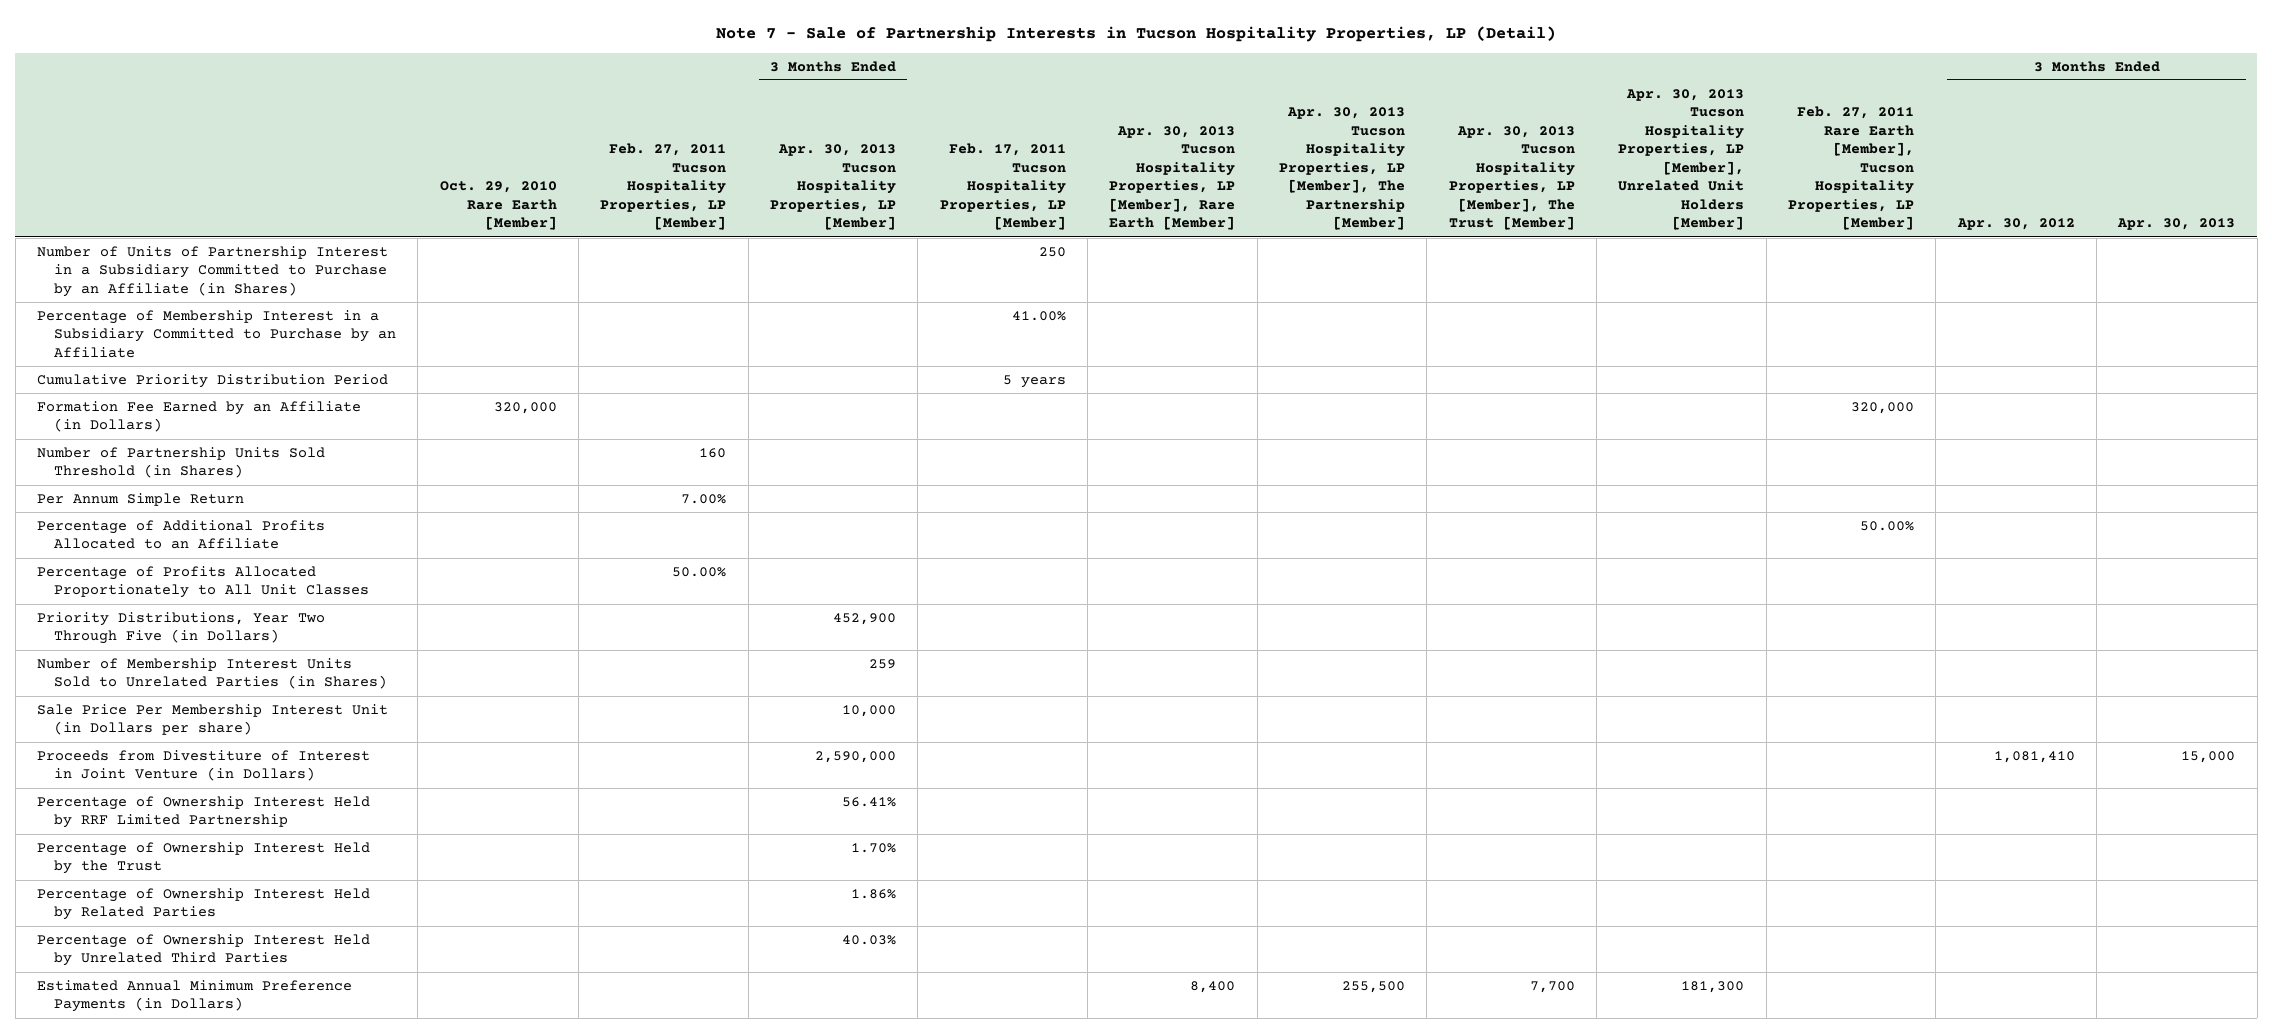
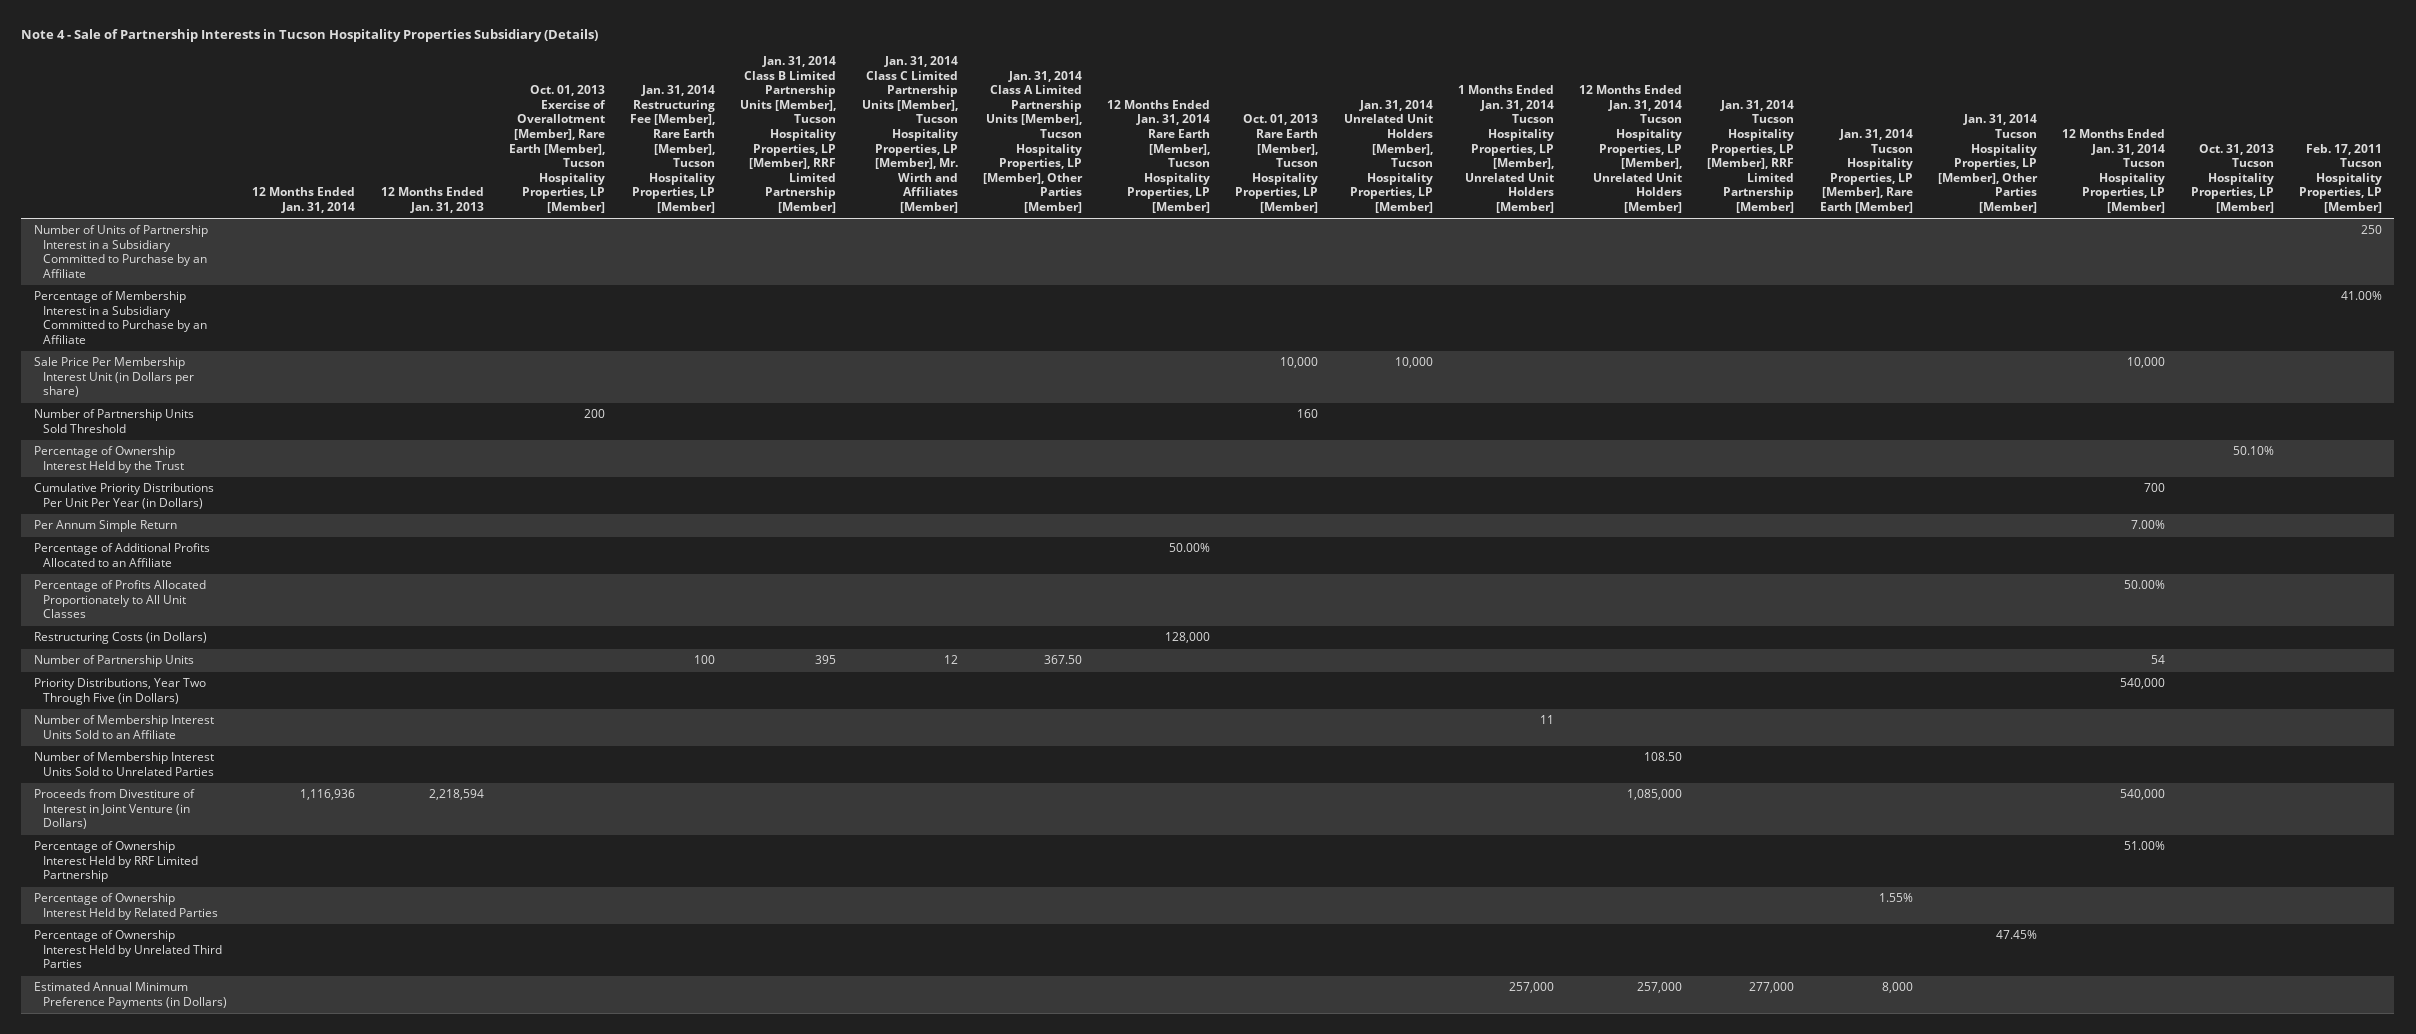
- Note 7 - Sale of Partnership Interests in Tucson Hospitality Properties, LP (Detail)
+ Note 4 - Sale of Partnership Interests in Tucson Hospitality Properties Subsidiary (Details)
- | Oct. 29, 2010 Rare Earth [Member] | Feb. 27, 2011 Tucson Hospitality Properties, LP [Member] | 3 Months Ended Apr. 30, 2013 Tucson Hospitality Properties, LP [Member] | Feb. 17, 2011 Tucson Hospitality Properties, LP [Member] | Apr. 30, 2013 Tucson Hospitality Properties, LP [Member], Rare Earth [Member] | Apr. 30, 2013 Tucson Hospitality Properties, LP [Member], The Partnership [Member] | Apr. 30, 2013 Tucson Hospitality Properties, LP [Member], The Trust [Member] | Apr. 30, 2013 Tucson Hospitality Properties, LP [Member], Unrelated Unit Holders [Member] | Feb. 27, 2011 Rare Earth [Member], Tucson Hospitality Properties, LP [Member] | 3 Months Ended Apr. 30, 2012 | 3 Months Ended Apr. 30, 2013
+ | 12 Months Ended Jan. 31, 2014 | 12 Months Ended Jan. 31, 2013 | Oct. 01, 2013 Exercise of Overallotment [Member], Rare Earth [Member], Tucson Hospitality Properties, LP [Member] | Jan. 31, 2014 Restructuring Fee [Member], Rare Earth [Member], Tucson Hospitality Properties, LP [Member] | Jan. 31, 2014 Class B Limited Partnership Units [Member], Tucson Hospitality Properties, LP [Member], RRF Limited Partnership [Member] | Jan. 31, 2014 Class C Limited Partnership Units [Member], Tucson Hospitality Properties, LP [Member], Mr. Wirth and Affiliates [Member] | Jan. 31, 2014 Class A Limited Partnership Units [Member], Tucson Hospitality Properties, LP [Member], Other Parties [Member] | 12 Months Ended Jan. 31, 2014 Rare Earth [Member], Tucson Hospitality Properties, LP [Member] | Oct. 01, 2013 Rare Earth [Member], Tucson Hospitality Properties, LP [Member] | Jan. 31, 2014 Unrelated Unit Holders [Member], Tucson Hospitality Properties, LP [Member] | 1 Months Ended Jan. 31, 2014 Tucson Hospitality Properties, LP [Member], Unrelated Unit Holders [Member] | 12 Months Ended Jan. 31, 2014 Tucson Hospitality Properties, LP [Member], Unrelated Unit Holders [Member] | Jan. 31, 2014 Tucson Hospitality Properties, LP [Member], RRF Limited Partnership [Member] | Jan. 31, 2014 Tucson Hospitality Properties, LP [Member], Rare Earth [Member] | Jan. 31, 2014 Tucson Hospitality Properties, LP [Member], Other Parties [Member] | 12 Months Ended Jan. 31, 2014 Tucson Hospitality Properties, LP [Member] | Oct. 31, 2013 Tucson Hospitality Properties, LP [Member] | Feb. 17, 2011 Tucson Hospitality Properties, LP [Member]
- Number of Units of Partnership Interest in a Subsidiary Committed to Purchase by an Affiliate (in Shares) | | | | 250 | | | | | | |
+ Number of Units of Partnership Interest in a Subsidiary Committed to Purchase by an Affiliate | | | | | | | | | | | | | | | | | | 250
- Cumulative Priority Distribution Period | | | | 5 years | | | | | | |
- Formation Fee Earned by an Affiliate (in Dollars) | 320,000 | | | | | | | | 320,000 | |
- Number of Partnership Units Sold Threshold (in Shares) | | 160 | | | | | | | | |
moved up: Sale Price Per Membership Interest Unit (in Dollars per share) | | | | | | | | | 10,000 | 10,000 | | | | | | 10,000 | |
+ Number of Partnership Units Sold Threshold | | | 200 | | | | | | 160 | | | | | | | | |
moved up: Percentage of Ownership Interest Held by the Trust | | | | | | | | | | | | | | | | | 50.10% |
+ Cumulative Priority Distributions Per Unit Per Year (in Dollars) | | | | | | | | | | | | | | | | 700 | |
+ Restructuring Costs (in Dollars) | | | | | | | | 128,000 | | | | | | | | | |
+ Number of Partnership Units | | | | 100 | 395 | 12 | 367.50 | | | | | | | | | 54 | |
- Number of Membership Interest Units Sold to Unrelated Parties (in Shares) | | | 259 | | | | | | | |
+ Number of Membership Interest Units Sold to an Affiliate | | | | | | | | | | | 11 | | | | | | |
+ Number of Membership Interest Units Sold to Unrelated Parties | | | | | | | | | | | | 108.50 | | | | | |

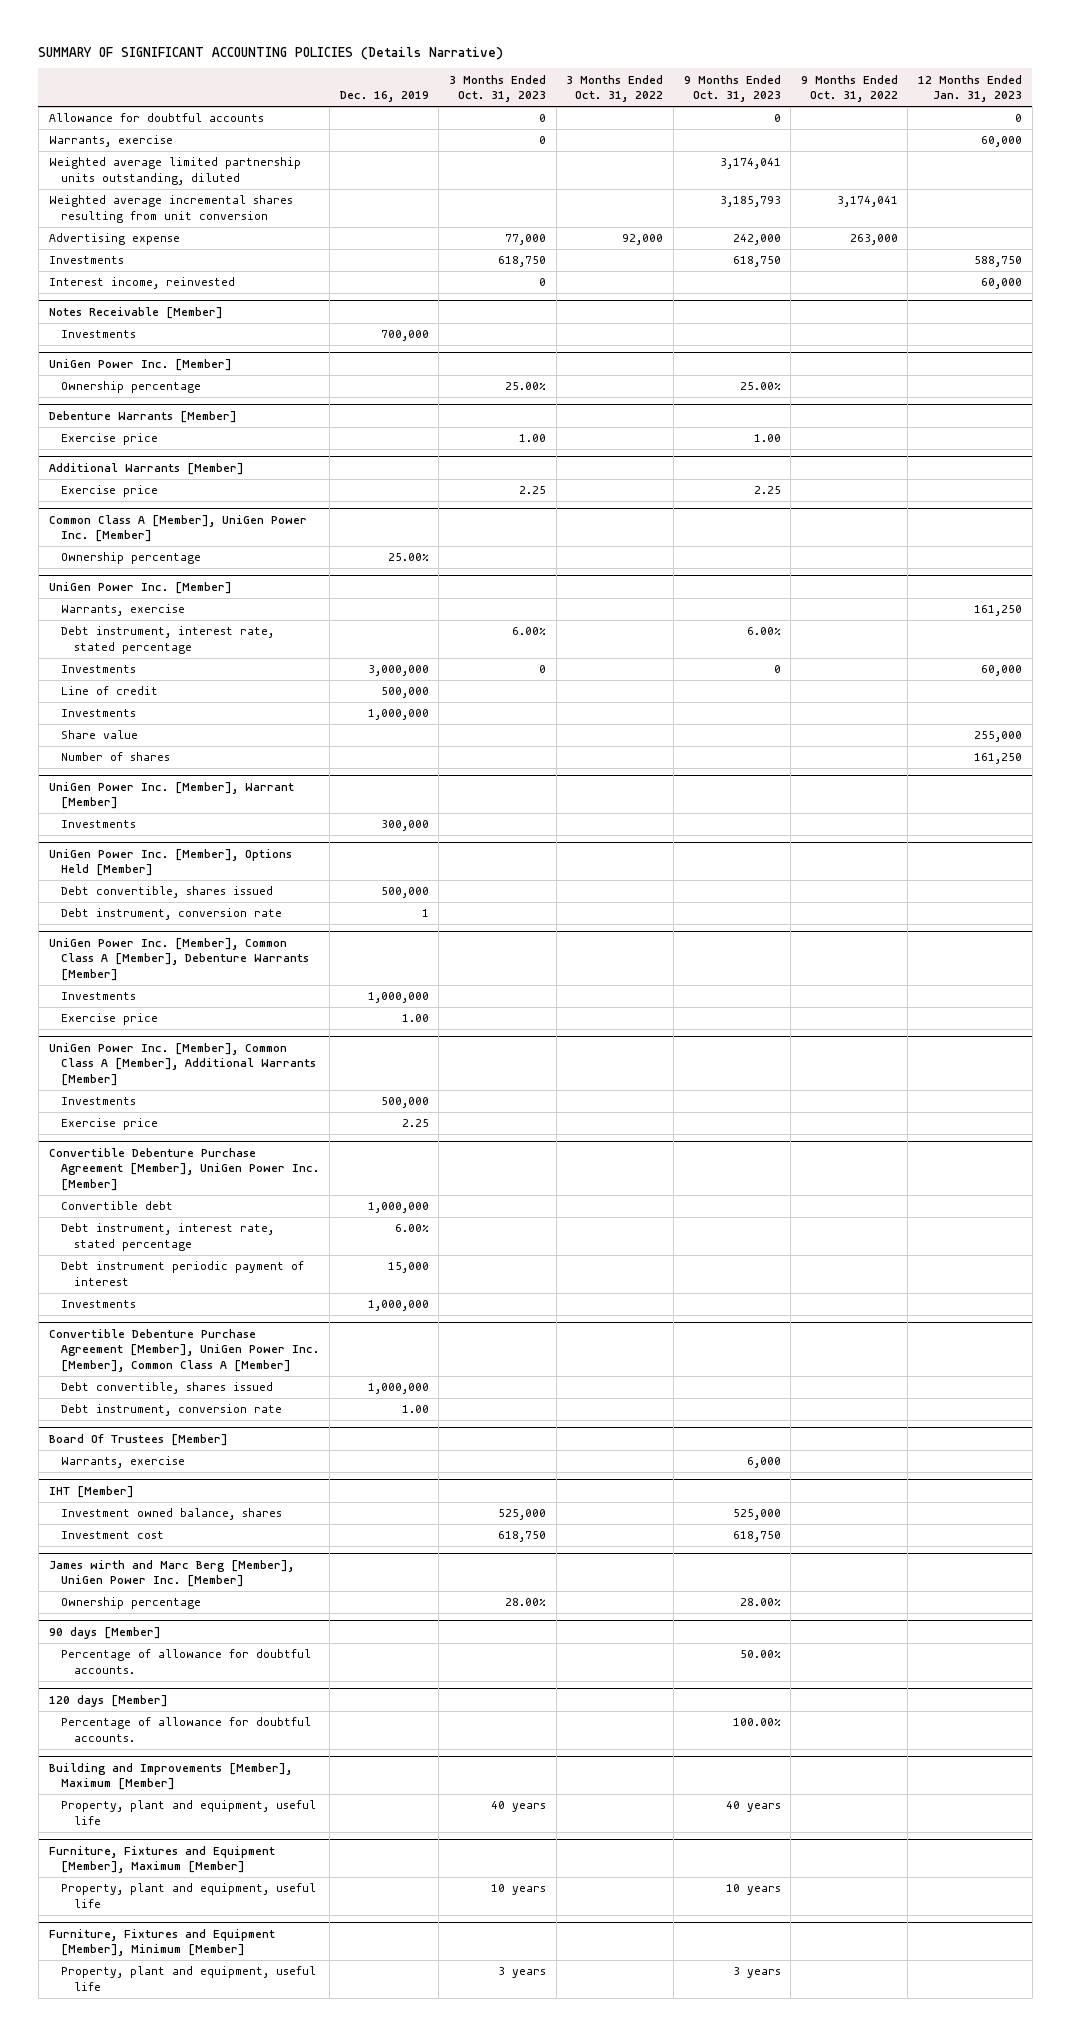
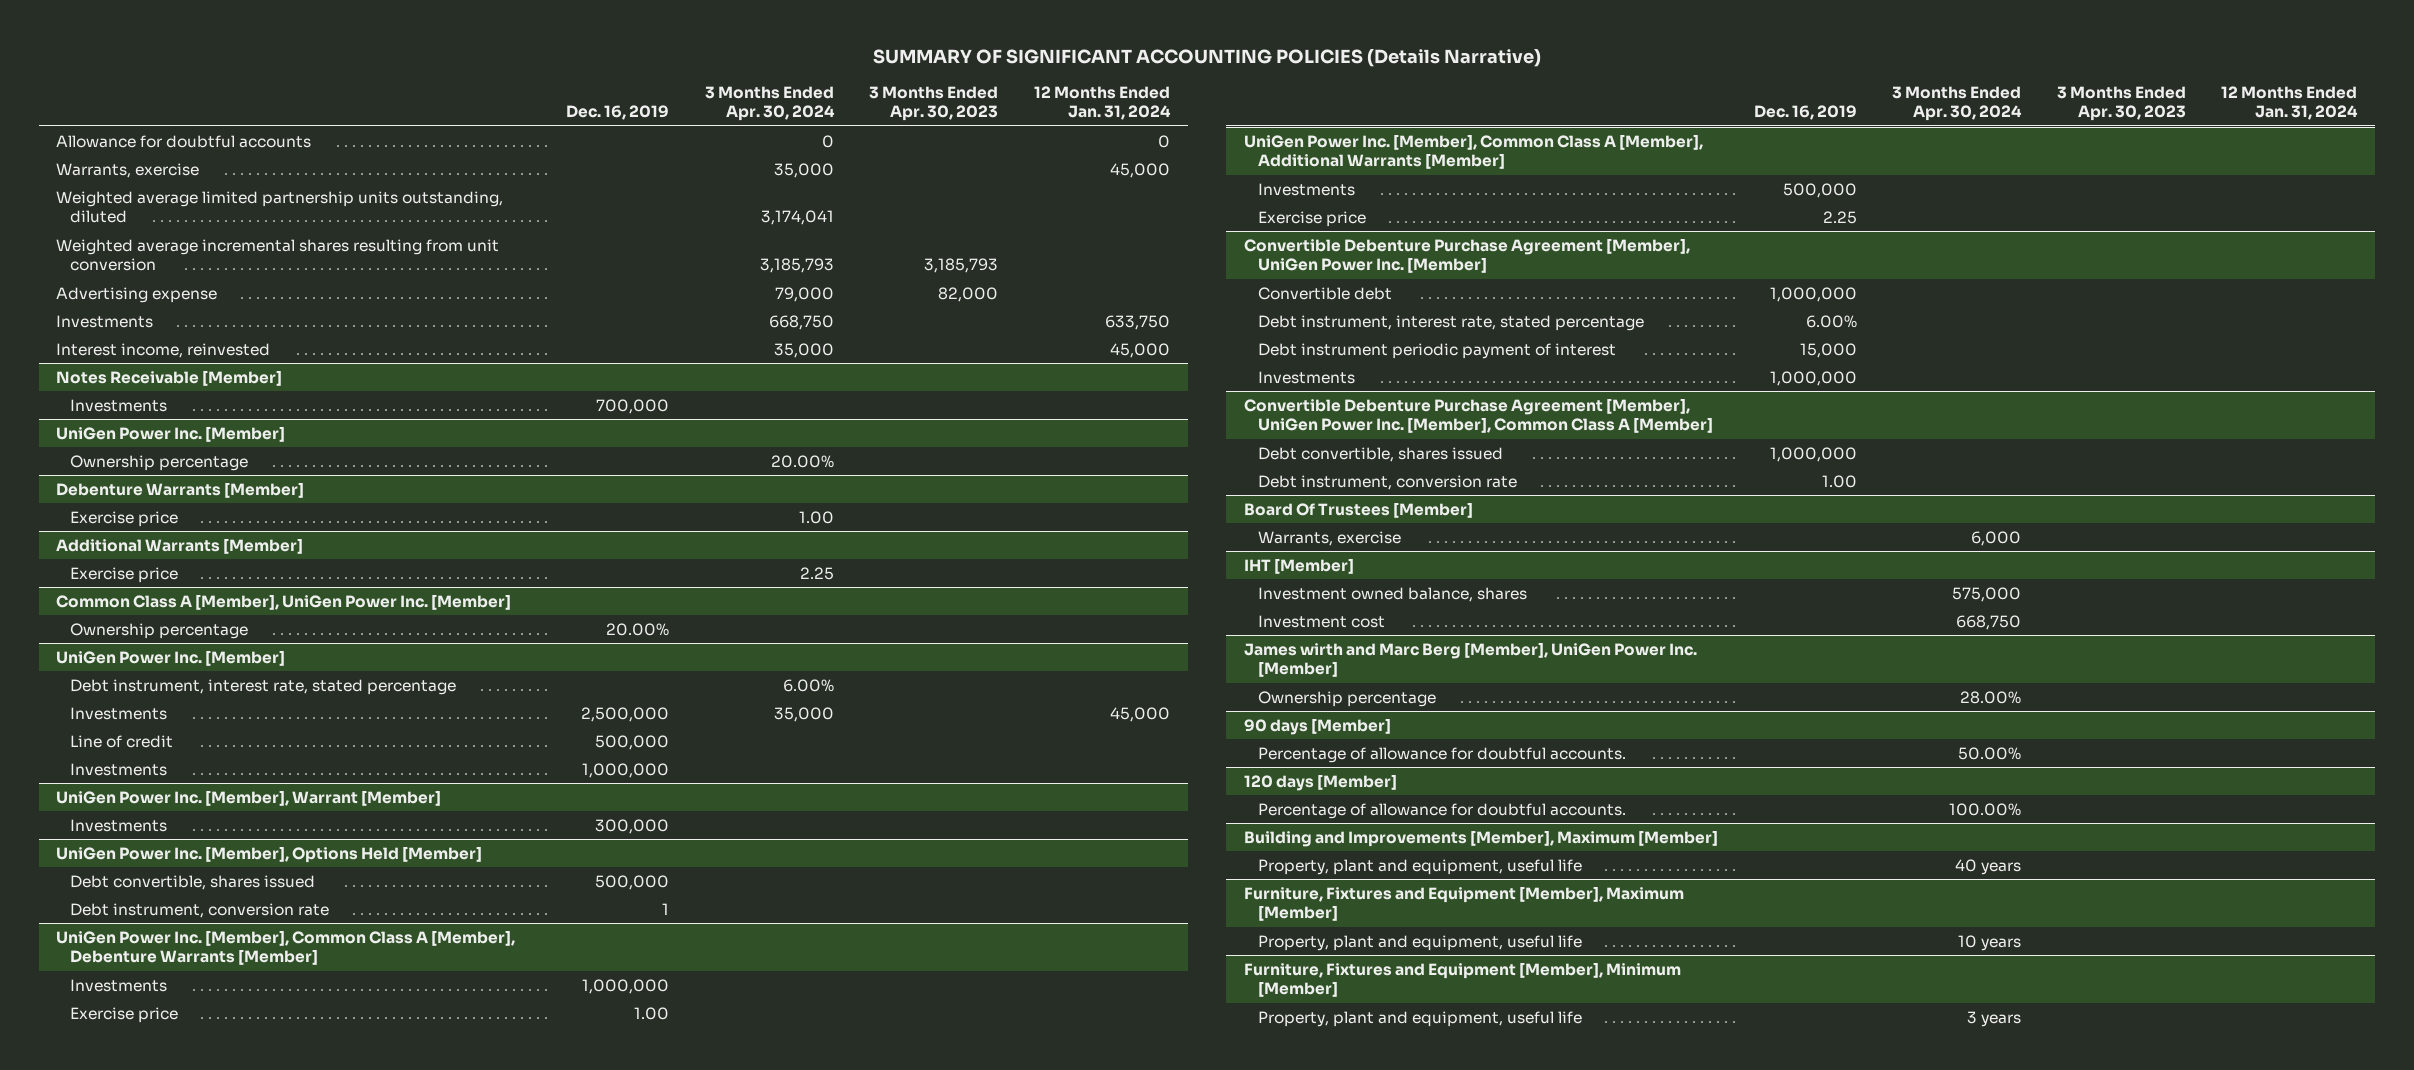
- | Dec. 16, 2019 | 3 Months Ended Oct. 31, 2023 | 3 Months Ended Oct. 31, 2022 | 9 Months Ended Oct. 31, 2023 | 9 Months Ended Oct. 31, 2022 | 12 Months Ended Jan. 31, 2023
+ | Dec. 16, 2019 | 3 Months Ended Apr. 30, 2024 | 3 Months Ended Apr. 30, 2023 | 12 Months Ended Jan. 31, 2024
@ Common Class A [Member], UniGen Power Inc. [Member]
- Ownership percentage | 25.00% | | | | |
+ Ownership percentage | 20.00% | | |
@ UniGen Power Inc. [Member]
- Warrants, exercise | | | | | | 161,250
- Investments | 3,000,000 | 0 | | 0 | | 60,000
+ Investments | 2,500,000 | 35,000 | | 45,000
- Share value | | | | | | 255,000
- Number of shares | | | | | | 161,250

